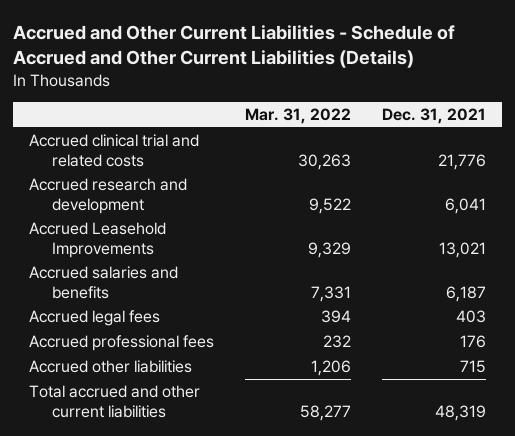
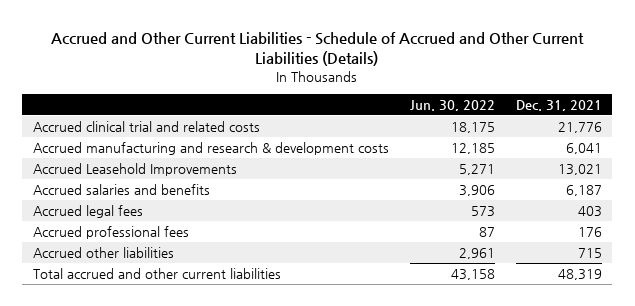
- | Mar. 31, 2022 | Dec. 31, 2021
+ | Jun. 30, 2022 | Dec. 31, 2021
- Accrued research and development | 9,522 | 6,041
+ Accrued manufacturing and research & development costs | 12,185 | 6,041

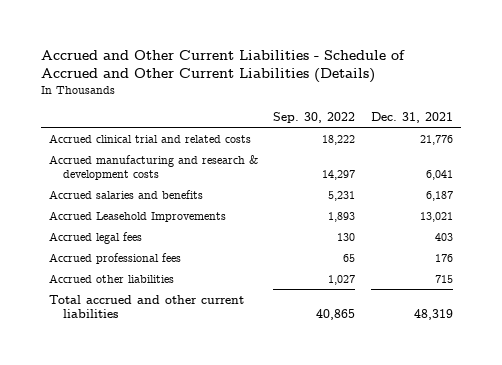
- | Jun. 30, 2022 | Dec. 31, 2021
+ | Sep. 30, 2022 | Dec. 31, 2021
moved down: Accrued Leasehold Improvements | 1,893 | 13,021

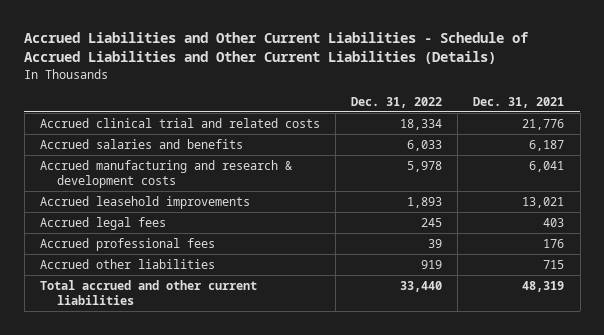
- Accrued and Other Current Liabilities - Schedule of Accrued and Other Current Liabilities (Details)
+ Accrued Liabilities and Other Current Liabilities - Schedule of Accrued Liabilities and Other Current Liabilities (Details)
- | Sep. 30, 2022 | Dec. 31, 2021
+ | Dec. 31, 2022 | Dec. 31, 2021
- Accrued Leasehold Improvements | 1,893 | 13,021
moved down: Accrued manufacturing and research & development costs | 5,978 | 6,041
+ Accrued leasehold improvements | 1,893 | 13,021

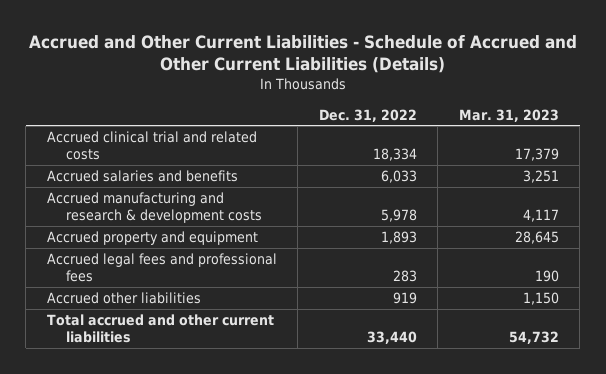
- Accrued Liabilities and Other Current Liabilities - Schedule of Accrued Liabilities and Other Current Liabilities (Details)
+ Accrued and Other Current Liabilities - Schedule of Accrued and Other Current Liabilities (Details)
- | Dec. 31, 2022 | Dec. 31, 2021
+ | Dec. 31, 2022 | Mar. 31, 2023
- Accrued leasehold improvements | 1,893 | 13,021
- Accrued legal fees | 245 | 403
- Accrued professional fees | 39 | 176
+ Accrued property and equipment | 1,893 | 28,645
+ Accrued legal fees and professional fees | 283 | 190

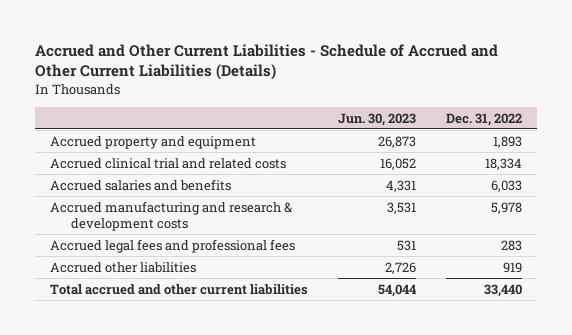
- | Dec. 31, 2022 | Mar. 31, 2023
+ | Jun. 30, 2023 | Dec. 31, 2022
moved up: Accrued property and equipment | 26,873 | 1,893

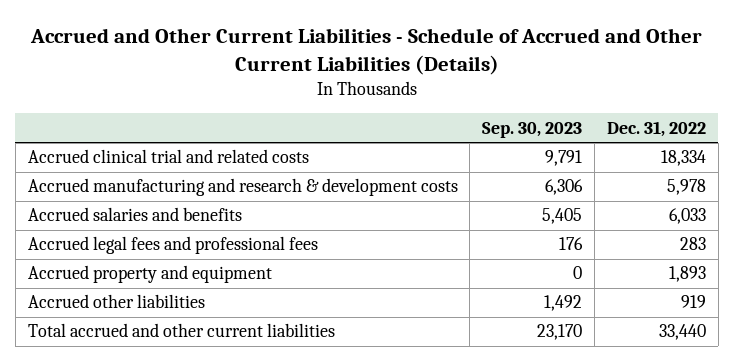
- | Jun. 30, 2023 | Dec. 31, 2022
+ | Sep. 30, 2023 | Dec. 31, 2022
moved down: Accrued salaries and benefits | 5,405 | 6,033
moved down: Accrued property and equipment | 0 | 1,893

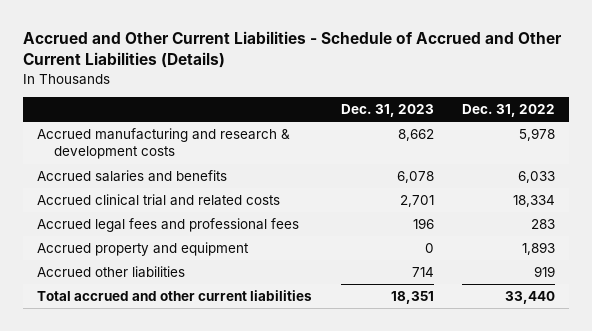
- | Sep. 30, 2023 | Dec. 31, 2022
+ | Dec. 31, 2023 | Dec. 31, 2022
moved down: Accrued clinical trial and related costs | 2,701 | 18,334

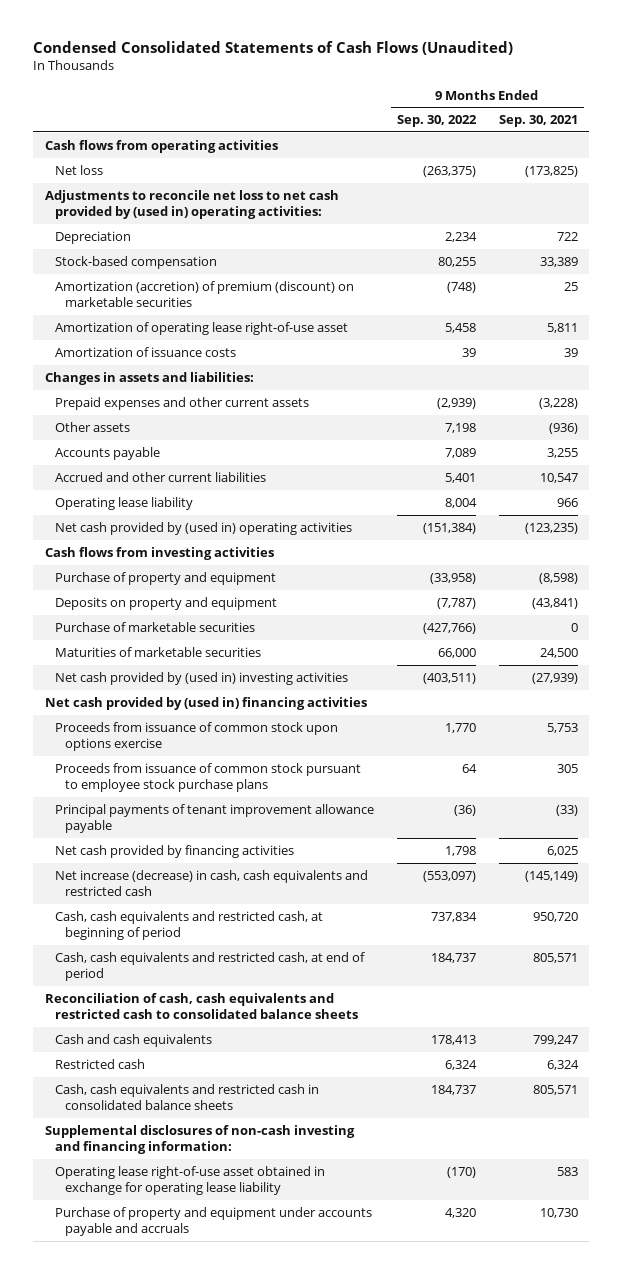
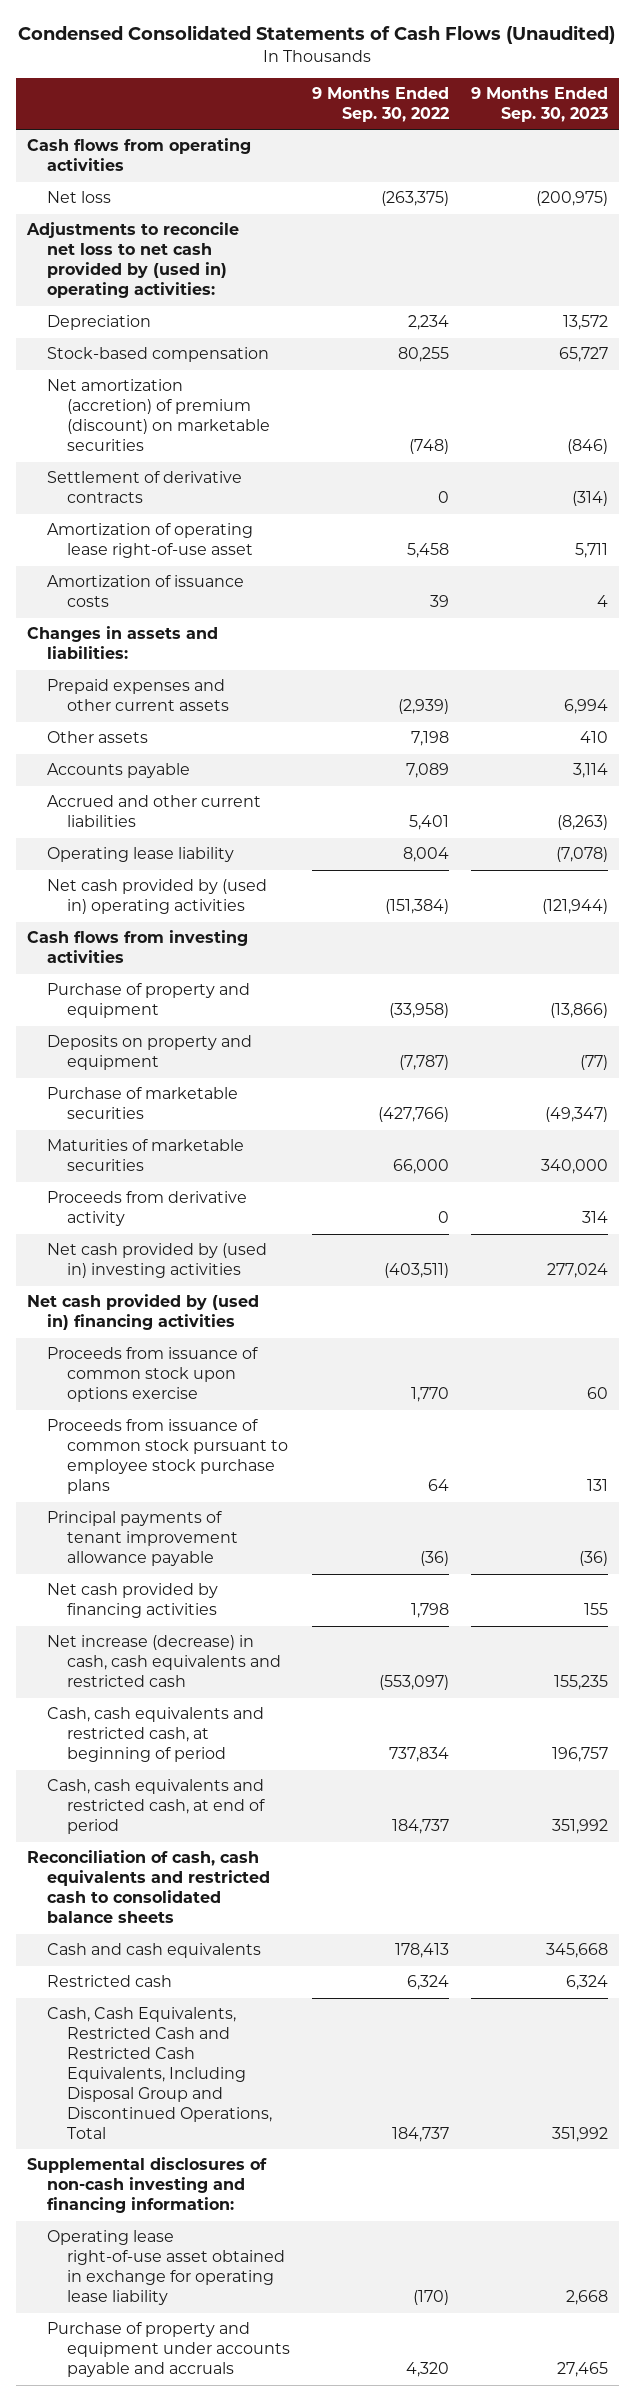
- | 9 Months Ended Sep. 30, 2022 | 9 Months Ended Sep. 30, 2021
+ | 9 Months Ended Sep. 30, 2022 | 9 Months Ended Sep. 30, 2023
- Amortization (accretion) of premium (discount) on marketable securities | (748) | 25
+ Net amortization (accretion) of premium (discount) on marketable securities | (748) | (846)
+ Settlement of derivative contracts | 0 | (314)
+ Proceeds from derivative activity | 0 | 314
- Cash, cash equivalents and restricted cash in consolidated balance sheets | 184,737 | 805,571
+ Cash, Cash Equivalents, Restricted Cash and Restricted Cash Equivalents, Including Disposal Group and Discontinued Operations, Total | 184,737 | 351,992

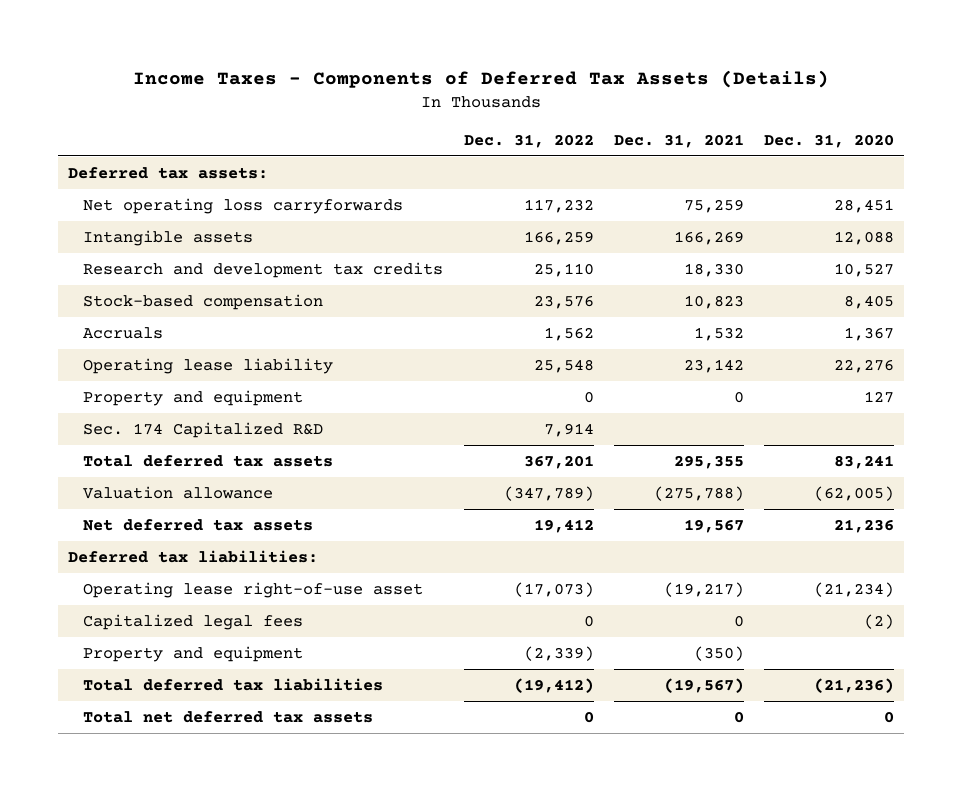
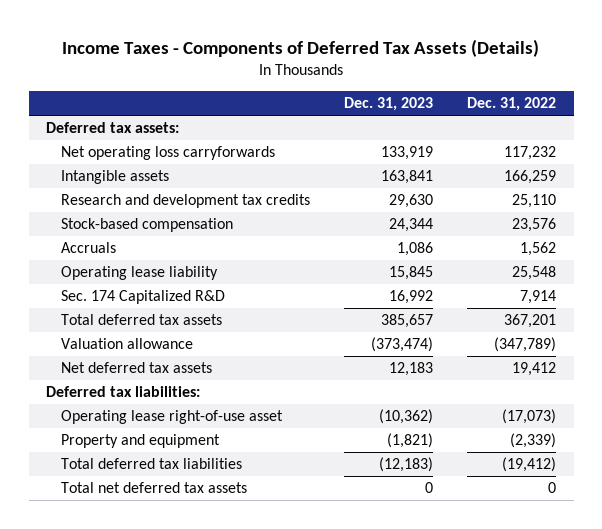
- | Dec. 31, 2022 | Dec. 31, 2021 | Dec. 31, 2020
+ | Dec. 31, 2023 | Dec. 31, 2022
- Property and equipment | 0 | 0 | 127
- Capitalized legal fees | 0 | 0 | (2)

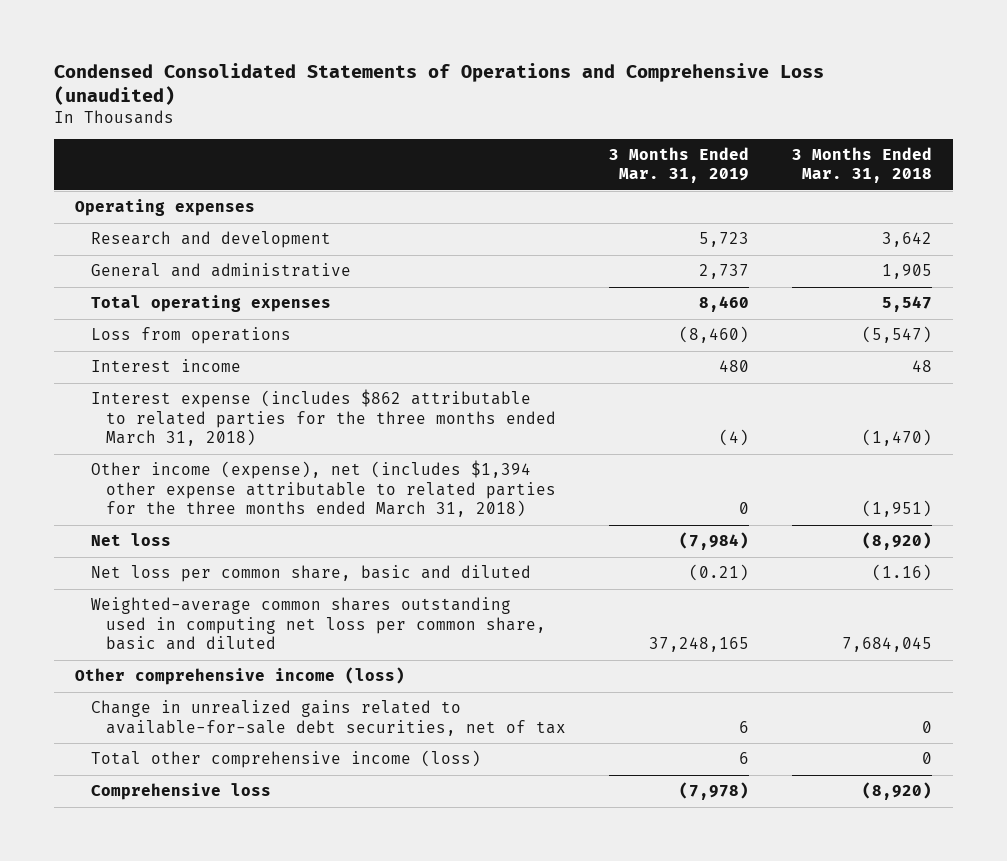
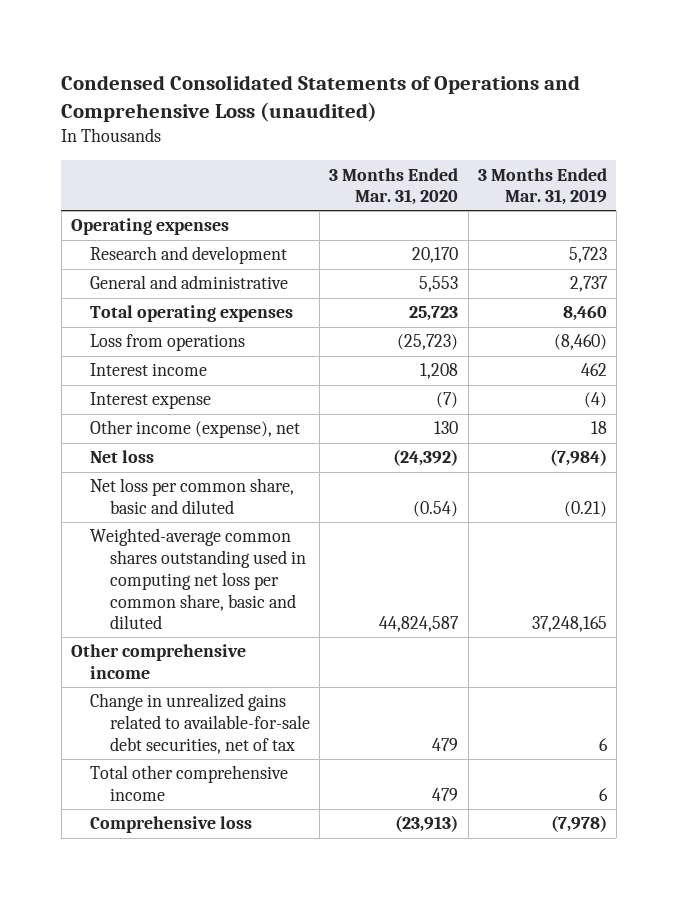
- | 3 Months Ended Mar. 31, 2019 | 3 Months Ended Mar. 31, 2018
+ | 3 Months Ended Mar. 31, 2020 | 3 Months Ended Mar. 31, 2019
- Interest income | 480 | 48
- Interest expense (includes $862 attributable to related parties for the three months ended March 31, 2018) | (4) | (1,470)
- Other income (expense), net (includes $1,394 other expense attributable to related parties for the three months ended March 31, 2018) | 0 | (1,951)
+ Interest income | 1,208 | 462
+ Interest expense | (7) | (4)
+ Other income (expense), net | 130 | 18
- Other comprehensive income (loss)
+ Other comprehensive income
- Total other comprehensive income (loss) | 6 | 0
+ Total other comprehensive income | 479 | 6

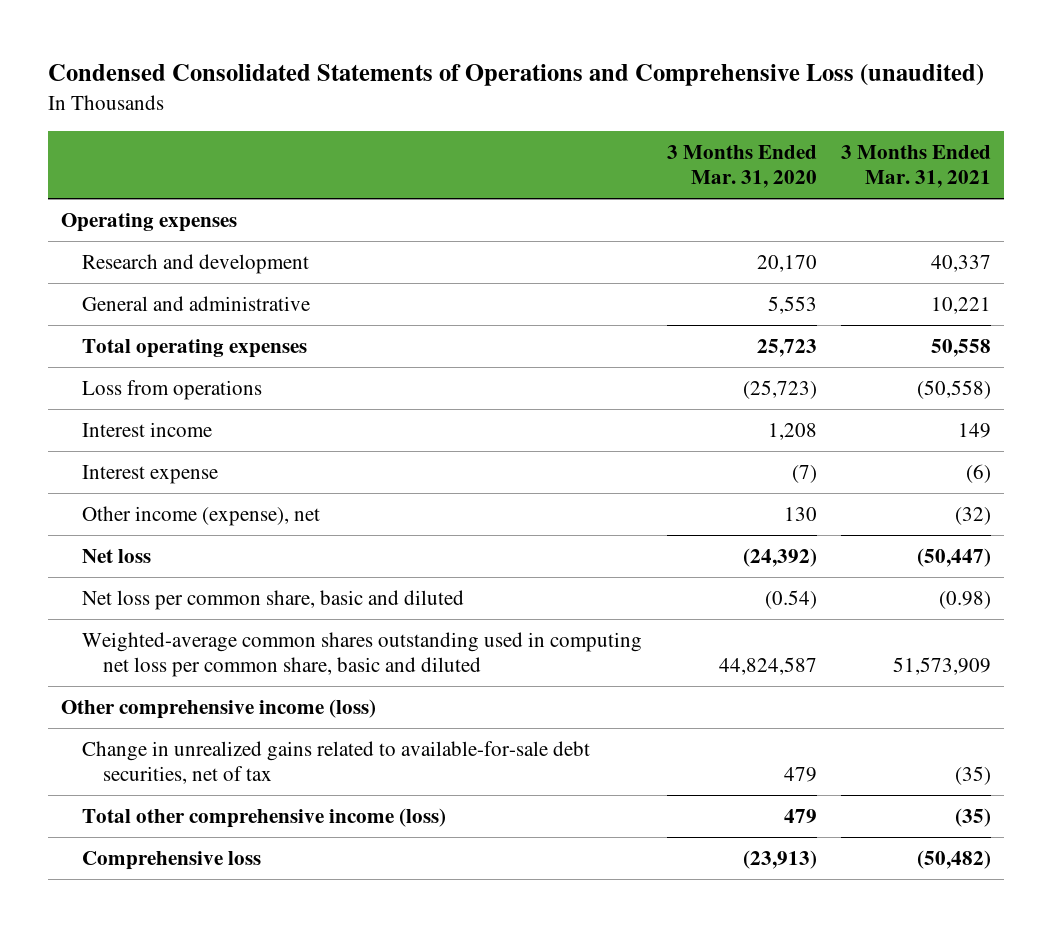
- | 3 Months Ended Mar. 31, 2020 | 3 Months Ended Mar. 31, 2019
+ | 3 Months Ended Mar. 31, 2020 | 3 Months Ended Mar. 31, 2021
- Other comprehensive income
+ Other comprehensive income (loss)
- Total other comprehensive income | 479 | 6
+ Total other comprehensive income (loss) | 479 | (35)

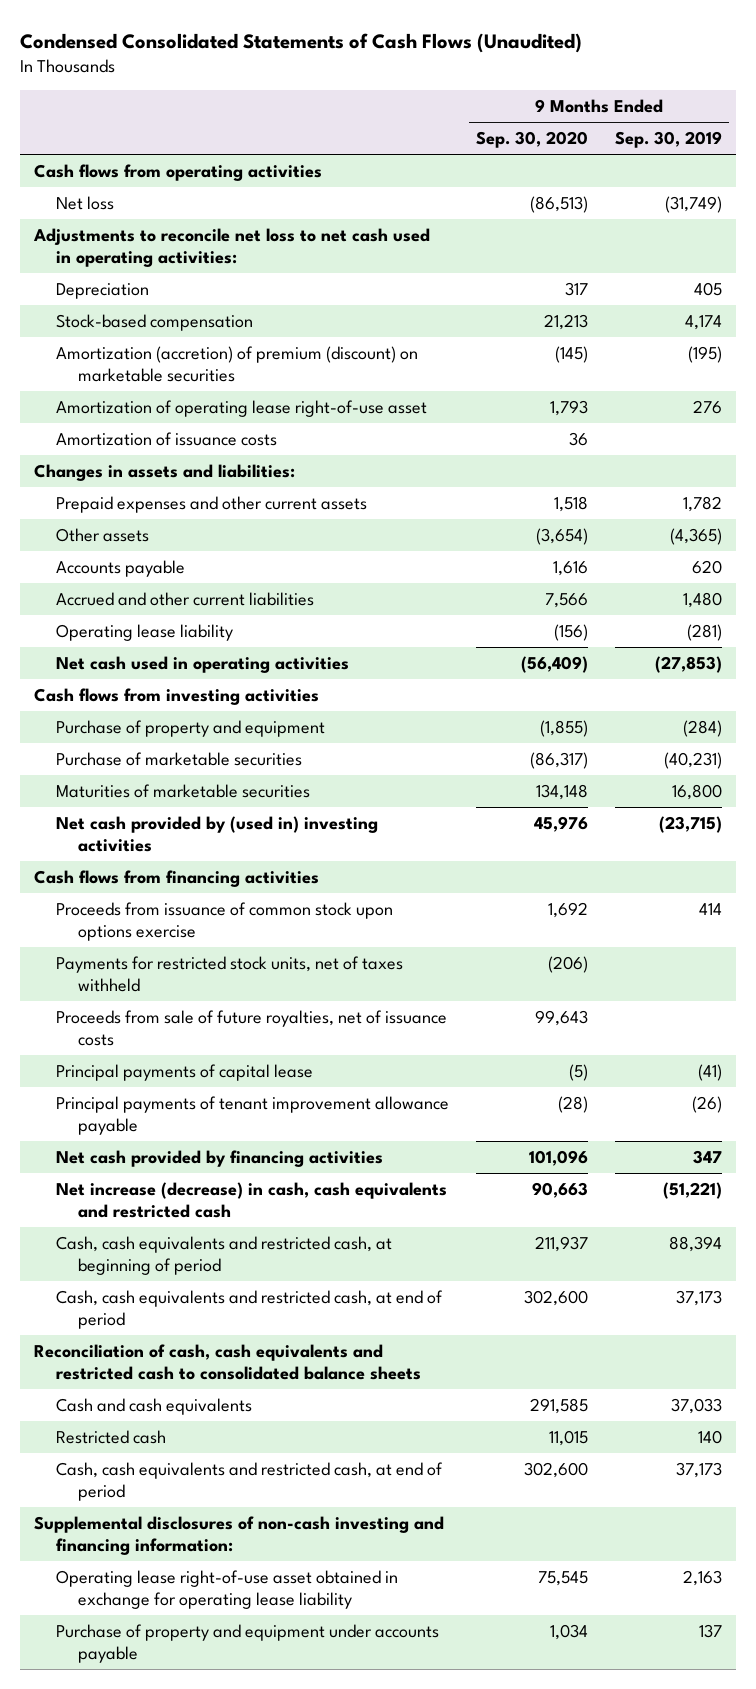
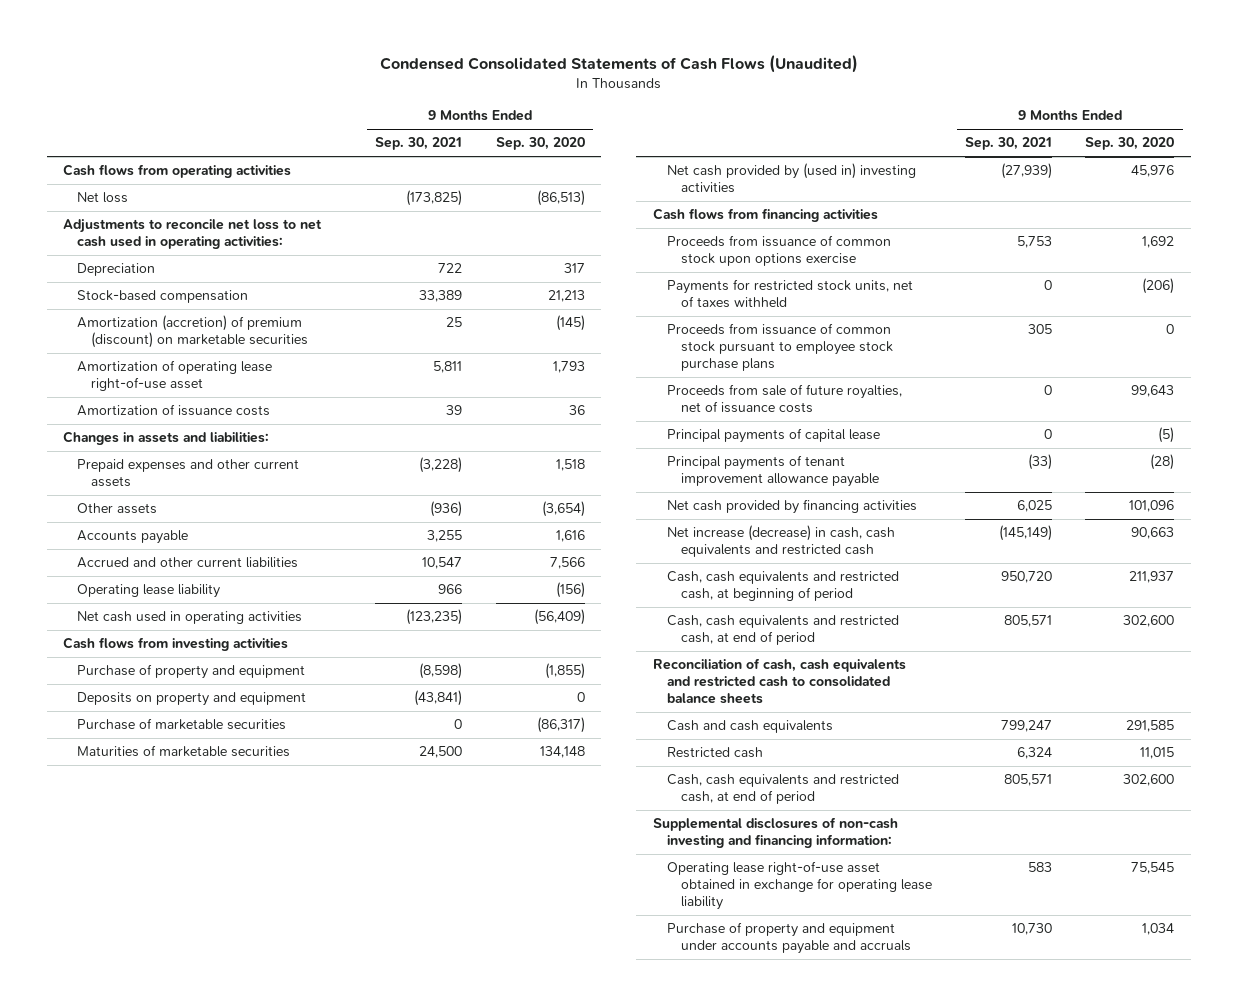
- | 9 Months Ended Sep. 30, 2020 | 9 Months Ended Sep. 30, 2019
+ | 9 Months Ended Sep. 30, 2021 | 9 Months Ended Sep. 30, 2020
+ Deposits on property and equipment | (43,841) | 0
+ Proceeds from issuance of common stock pursuant to employee stock purchase plans | 305 | 0
- Purchase of property and equipment under accounts payable | 1,034 | 137
+ Purchase of property and equipment under accounts payable and accruals | 10,730 | 1,034

